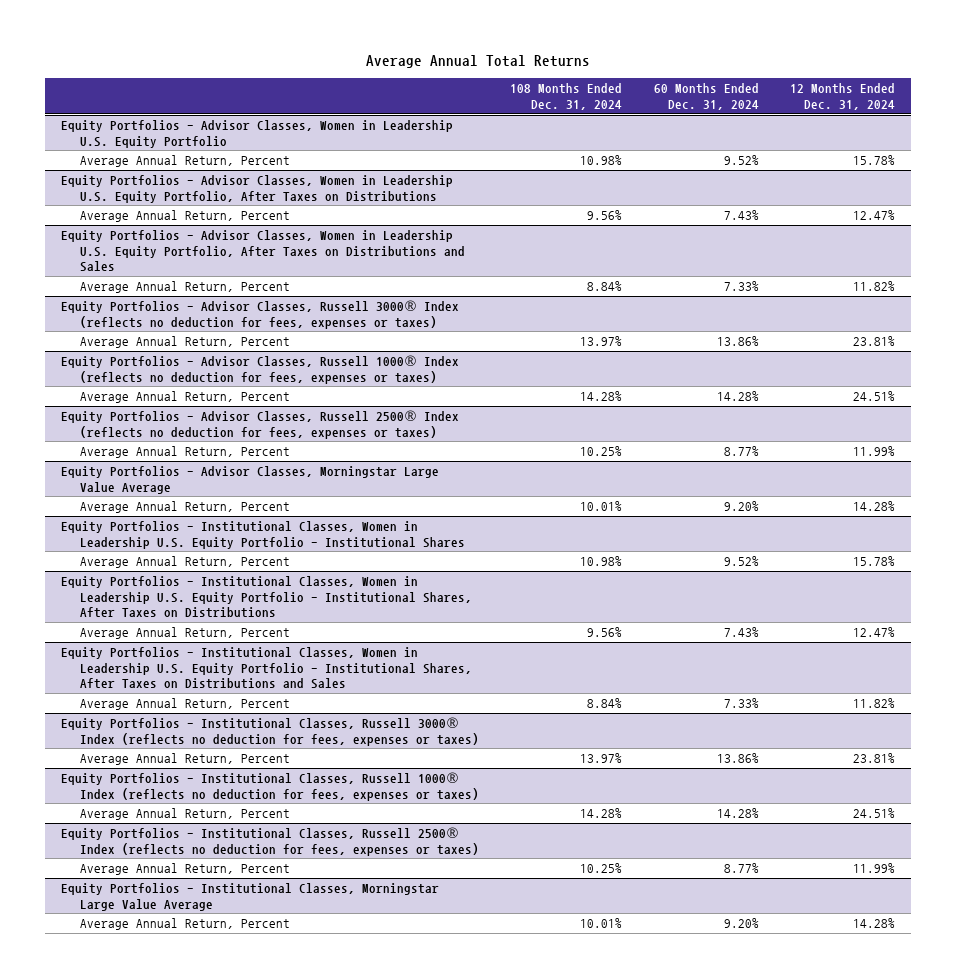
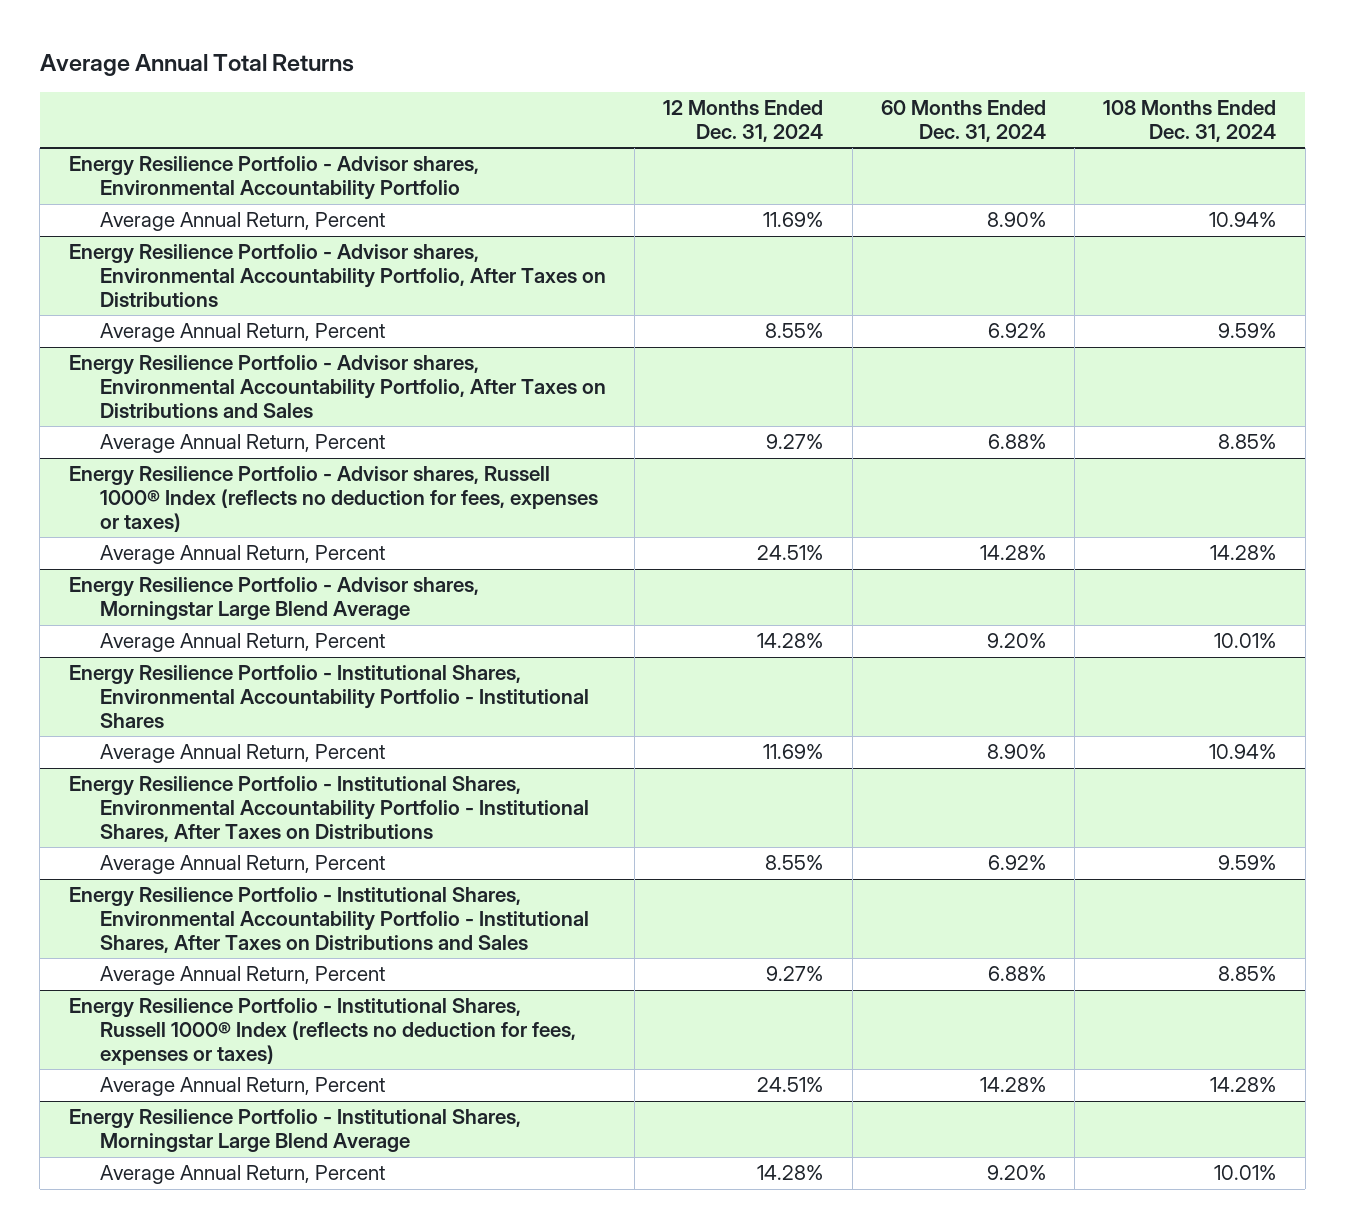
- | 108 Months Ended Dec. 31, 2024 | 60 Months Ended Dec. 31, 2024 | 12 Months Ended Dec. 31, 2024
+ | 12 Months Ended Dec. 31, 2024 | 60 Months Ended Dec. 31, 2024 | 108 Months Ended Dec. 31, 2024
- Equity Portfolios - Advisor Classes, Women in Leadership U.S. Equity Portfolio
- Average Annual Return, Percent | 10.98% | 9.52% | 15.78%
- Equity Portfolios - Advisor Classes, Women in Leadership U.S. Equity Portfolio, After Taxes on Distributions
- Average Annual Return, Percent | 9.56% | 7.43% | 12.47%
- Equity Portfolios - Advisor Classes, Women in Leadership U.S. Equity Portfolio, After Taxes on Distributions and Sales
- Average Annual Return, Percent | 8.84% | 7.33% | 11.82%
- Equity Portfolios - Advisor Classes, Russell 3000® Index (reflects no deduction for fees, expenses or taxes)
- Average Annual Return, Percent | 13.97% | 13.86% | 23.81%
- Equity Portfolios - Advisor Classes, Russell 1000® Index (reflects no deduction for fees, expenses or taxes)
+ Energy Resilience Portfolio - Advisor shares, Environmental Accountability Portfolio
+ Average Annual Return, Percent | 11.69% | 8.90% | 10.94%
+ Energy Resilience Portfolio - Advisor shares, Environmental Accountability Portfolio, After Taxes on Distributions
+ Average Annual Return, Percent | 8.55% | 6.92% | 9.59%
+ Energy Resilience Portfolio - Advisor shares, Environmental Accountability Portfolio, After Taxes on Distributions and Sales
+ Average Annual Return, Percent | 9.27% | 6.88% | 8.85%
+ Energy Resilience Portfolio - Advisor shares, Russell 1000® Index (reflects no deduction for fees, expenses or taxes)
- Equity Portfolios - Advisor Classes, Russell 2500® Index (reflects no deduction for fees, expenses or taxes)
- Average Annual Return, Percent | 10.25% | 8.77% | 11.99%
- Equity Portfolios - Advisor Classes, Morningstar Large Value Average
+ Energy Resilience Portfolio - Advisor shares, Morningstar Large Blend Average
- Equity Portfolios - Institutional Classes, Women in Leadership U.S. Equity Portfolio - Institutional Shares
- Average Annual Return, Percent | 10.98% | 9.52% | 15.78%
- Equity Portfolios - Institutional Classes, Women in Leadership U.S. Equity Portfolio - Institutional Shares, After Taxes on Distributions
- Average Annual Return, Percent | 9.56% | 7.43% | 12.47%
- Equity Portfolios - Institutional Classes, Women in Leadership U.S. Equity Portfolio - Institutional Shares, After Taxes on Distributions and Sales
- Average Annual Return, Percent | 8.84% | 7.33% | 11.82%
- Equity Portfolios - Institutional Classes, Russell 3000® Index (reflects no deduction for fees, expenses or taxes)
- Average Annual Return, Percent | 13.97% | 13.86% | 23.81%
- Equity Portfolios - Institutional Classes, Russell 1000® Index (reflects no deduction for fees, expenses or taxes)
+ Energy Resilience Portfolio - Institutional Shares, Environmental Accountability Portfolio - Institutional Shares
+ Average Annual Return, Percent | 11.69% | 8.90% | 10.94%
+ Energy Resilience Portfolio - Institutional Shares, Environmental Accountability Portfolio - Institutional Shares, After Taxes on Distributions
+ Average Annual Return, Percent | 8.55% | 6.92% | 9.59%
+ Energy Resilience Portfolio - Institutional Shares, Environmental Accountability Portfolio - Institutional Shares, After Taxes on Distributions and Sales
+ Average Annual Return, Percent | 9.27% | 6.88% | 8.85%
+ Energy Resilience Portfolio - Institutional Shares, Russell 1000® Index (reflects no deduction for fees, expenses or taxes)
- Equity Portfolios - Institutional Classes, Russell 2500® Index (reflects no deduction for fees, expenses or taxes)
- Average Annual Return, Percent | 10.25% | 8.77% | 11.99%
- Equity Portfolios - Institutional Classes, Morningstar Large Value Average
+ Energy Resilience Portfolio - Institutional Shares, Morningstar Large Blend Average

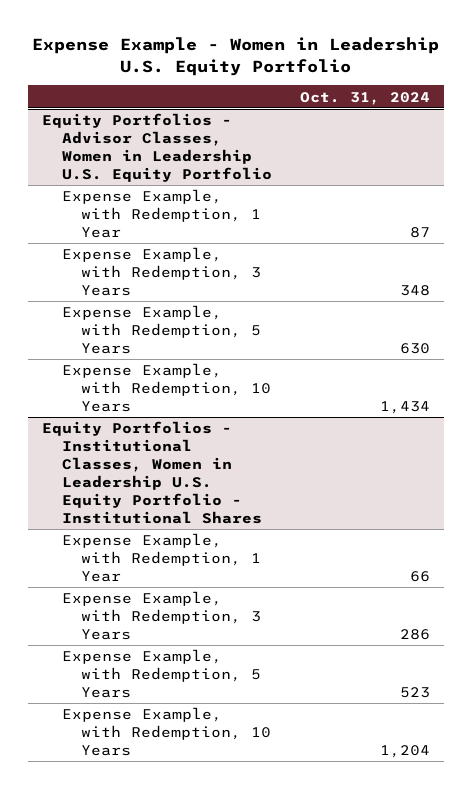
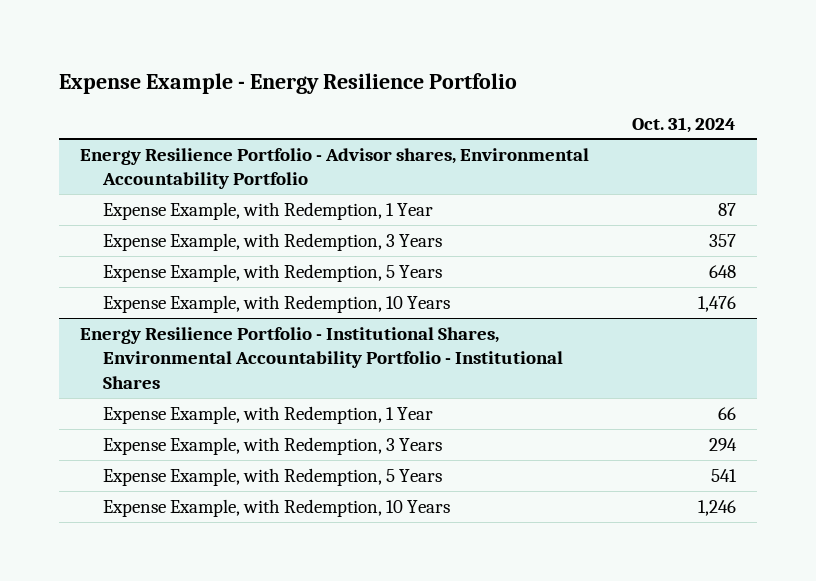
- Expense Example - Women in Leadership U.S. Equity Portfolio
+ Expense Example - Energy Resilience Portfolio
- Equity Portfolios - Advisor Classes, Women in Leadership U.S. Equity Portfolio
+ Energy Resilience Portfolio - Advisor shares, Environmental Accountability Portfolio
- Expense Example, with Redemption, 3 Years | 348
- Expense Example, with Redemption, 5 Years | 630
- Expense Example, with Redemption, 10 Years | 1,434
- Equity Portfolios - Institutional Classes, Women in Leadership U.S. Equity Portfolio - Institutional Shares
+ Expense Example, with Redemption, 3 Years | 357
+ Expense Example, with Redemption, 5 Years | 648
+ Expense Example, with Redemption, 10 Years | 1,476
+ Energy Resilience Portfolio - Institutional Shares, Environmental Accountability Portfolio - Institutional Shares
- Expense Example, with Redemption, 3 Years | 286
- Expense Example, with Redemption, 5 Years | 523
- Expense Example, with Redemption, 10 Years | 1,204
+ Expense Example, with Redemption, 3 Years | 294
+ Expense Example, with Redemption, 5 Years | 541
+ Expense Example, with Redemption, 10 Years | 1,246

